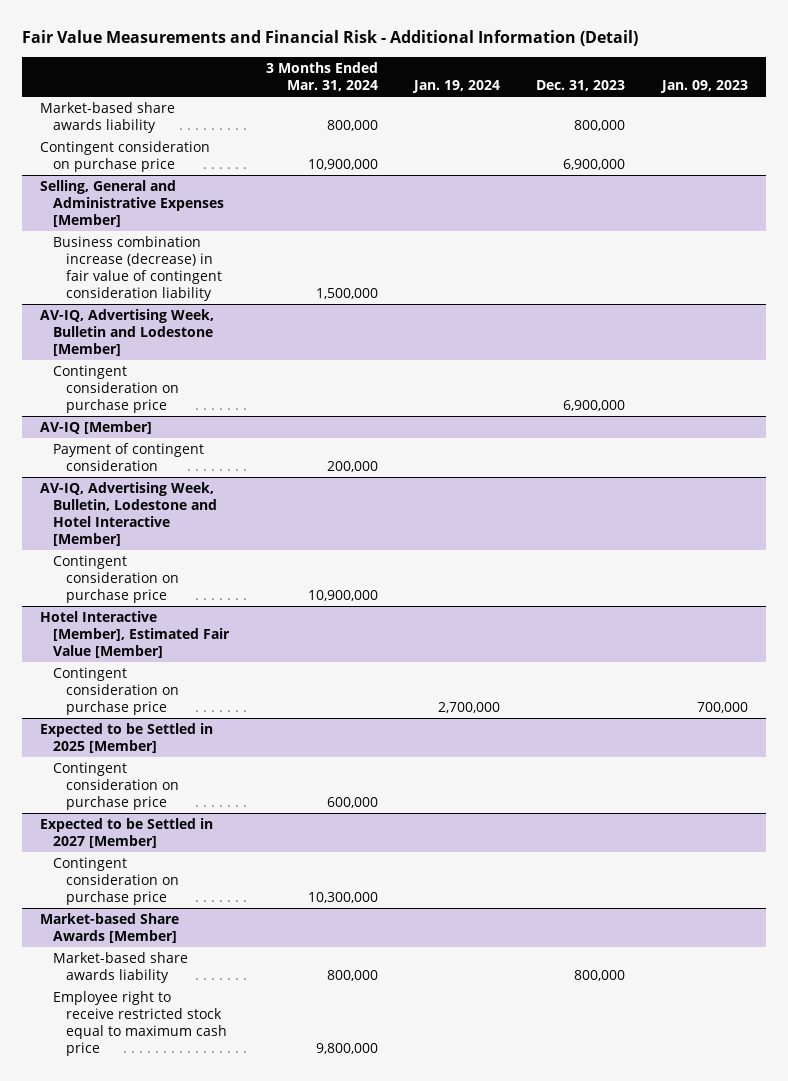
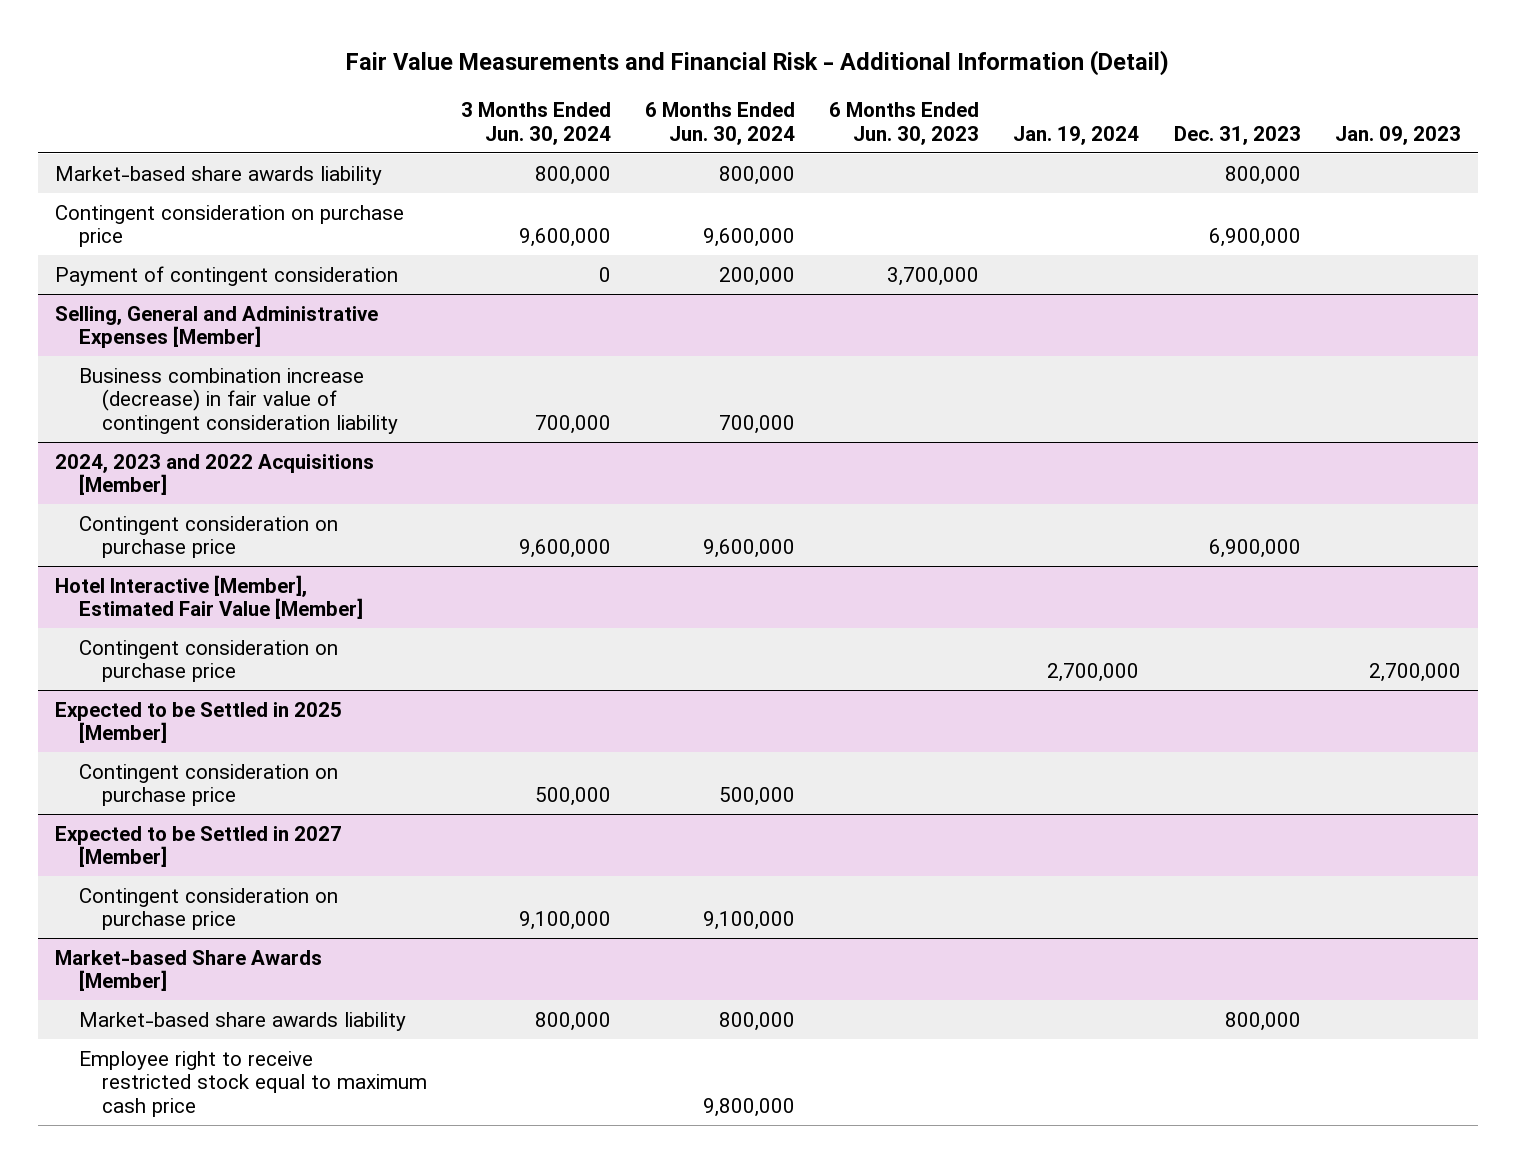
- | 3 Months Ended Mar. 31, 2024 | Jan. 19, 2024 | Dec. 31, 2023 | Jan. 09, 2023
+ | 3 Months Ended Jun. 30, 2024 | 6 Months Ended Jun. 30, 2024 | 6 Months Ended Jun. 30, 2023 | Jan. 19, 2024 | Dec. 31, 2023 | Jan. 09, 2023
+ Payment of contingent consideration | 0 | 200,000 | 3,700,000 | | |
- AV-IQ, Advertising Week, Bulletin and Lodestone [Member]
+ 2024, 2023 and 2022 Acquisitions [Member]
- AV-IQ [Member]
- Payment of contingent consideration | 200,000 | | |
- AV-IQ, Advertising Week, Bulletin, Lodestone and Hotel Interactive [Member]
- Contingent consideration on purchase price | 10,900,000 | | |
@ Hotel Interactive [Member], Estimated Fair Value [Member]
- Contingent consideration on purchase price | | 2,700,000 | | 700,000
+ Contingent consideration on purchase price | | | | 2,700,000 | | 2,700,000

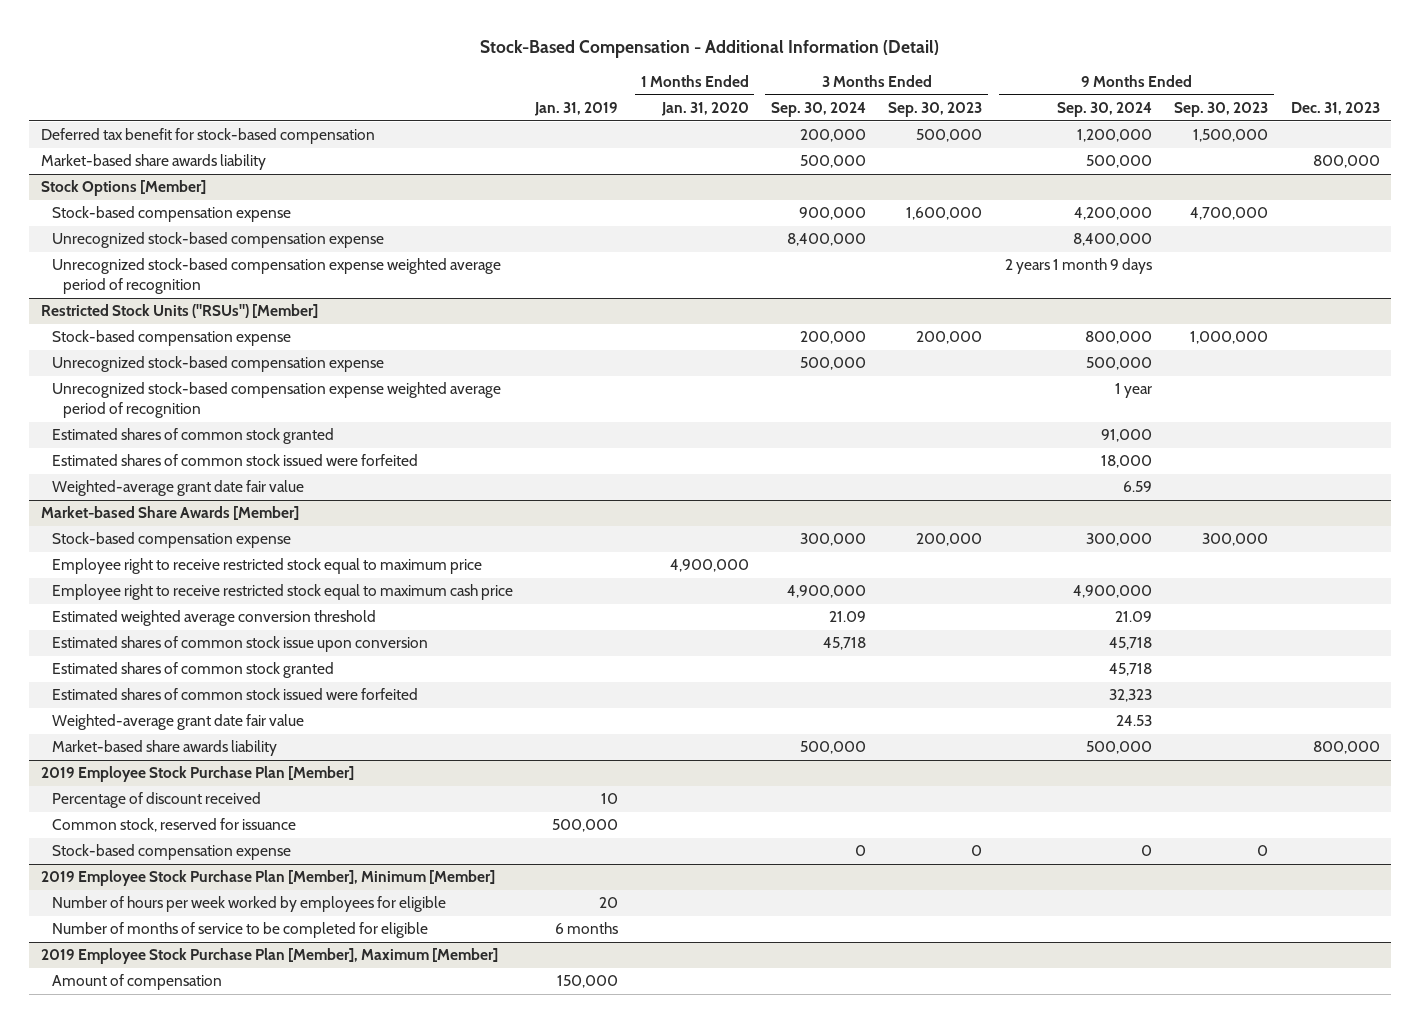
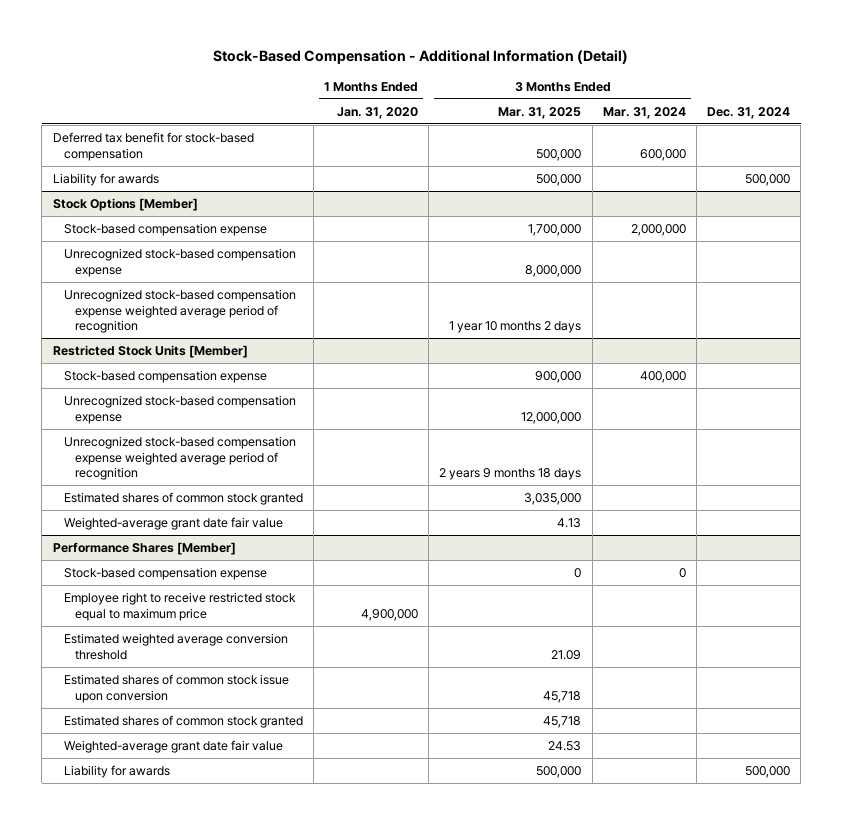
- | Jan. 31, 2019 | 1 Months Ended Jan. 31, 2020 | 3 Months Ended Sep. 30, 2024 | 3 Months Ended Sep. 30, 2023 | 9 Months Ended Sep. 30, 2024 | 9 Months Ended Sep. 30, 2023 | Dec. 31, 2023
+ | 1 Months Ended Jan. 31, 2020 | 3 Months Ended Mar. 31, 2025 | 3 Months Ended Mar. 31, 2024 | Dec. 31, 2024
- Market-based share awards liability | | | 500,000 | | 500,000 | | 800,000
+ Liability for awards | | 500,000 | | 500,000
- Restricted Stock Units ("RSUs") [Member]
+ Restricted Stock Units [Member]
- Estimated shares of common stock issued were forfeited | | | | | 18,000 | |
- Market-based Share Awards [Member]
+ Performance Shares [Member]
- Employee right to receive restricted stock equal to maximum cash price | | | 4,900,000 | | 4,900,000 | |
- Estimated shares of common stock issued were forfeited | | | | | 32,323 | |
- Market-based share awards liability | | | 500,000 | | 500,000 | | 800,000
- 2019 Employee Stock Purchase Plan [Member]
- Percentage of discount received | 10 | | | | | |
- Common stock, reserved for issuance | 500,000 | | | | | |
- Stock-based compensation expense | | | 0 | 0 | 0 | 0 |
- 2019 Employee Stock Purchase Plan [Member], Minimum [Member]
- Number of hours per week worked by employees for eligible | 20 | | | | | |
- Number of months of service to be completed for eligible | 6 months | | | | | |
- 2019 Employee Stock Purchase Plan [Member], Maximum [Member]
- Amount of compensation | 150,000 | | | | | |
+ Liability for awards | | 500,000 | | 500,000

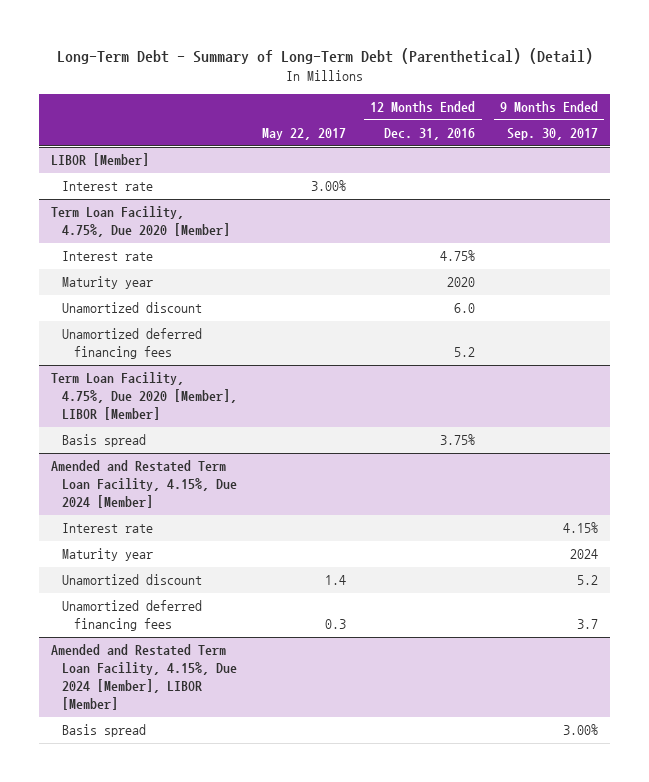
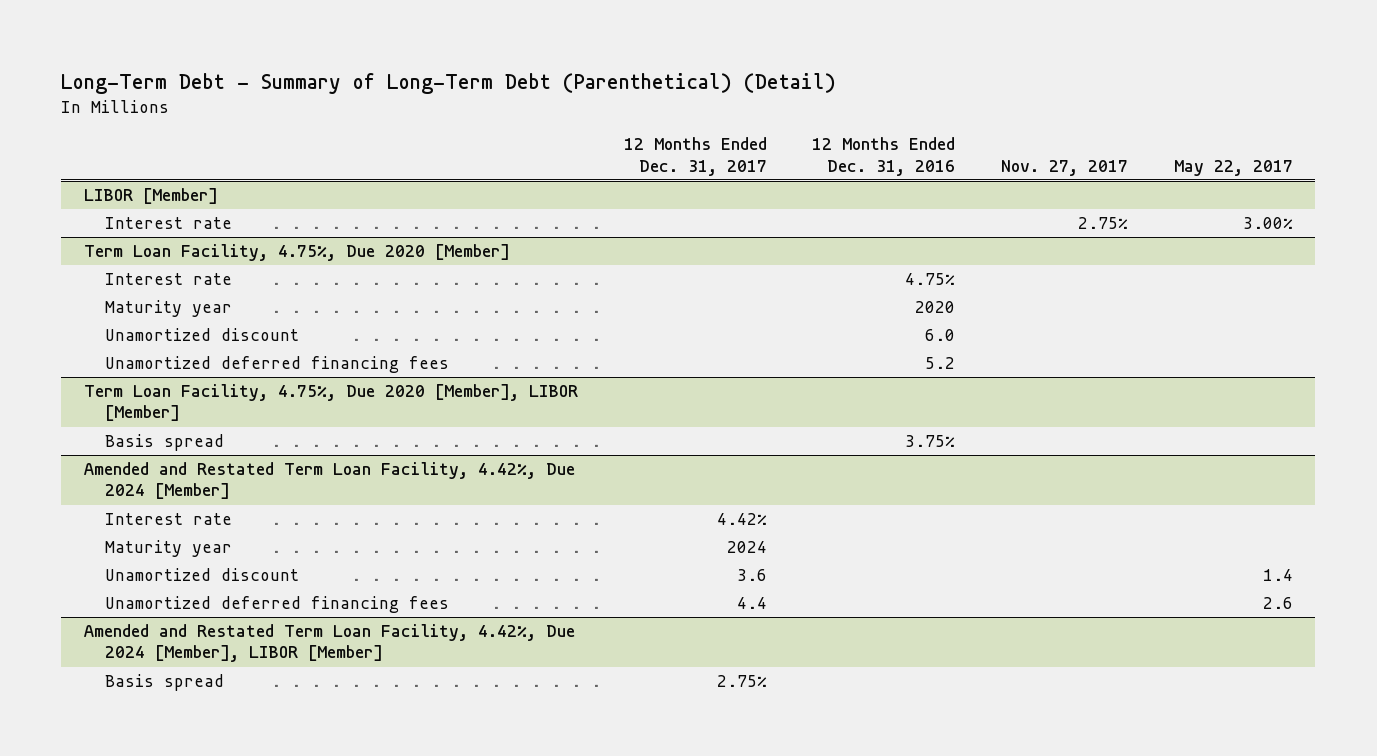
- | May 22, 2017 | 12 Months Ended Dec. 31, 2016 | 9 Months Ended Sep. 30, 2017
+ | 12 Months Ended Dec. 31, 2017 | 12 Months Ended Dec. 31, 2016 | Nov. 27, 2017 | May 22, 2017
- Amended and Restated Term Loan Facility, 4.15%, Due 2024 [Member]
+ Amended and Restated Term Loan Facility, 4.42%, Due 2024 [Member]
- Unamortized deferred financing fees | 0.3 | | 3.7
- Amended and Restated Term Loan Facility, 4.15%, Due 2024 [Member], LIBOR [Member]
+ Unamortized deferred financing fees | 4.4 | | | 2.6
+ Amended and Restated Term Loan Facility, 4.42%, Due 2024 [Member], LIBOR [Member]

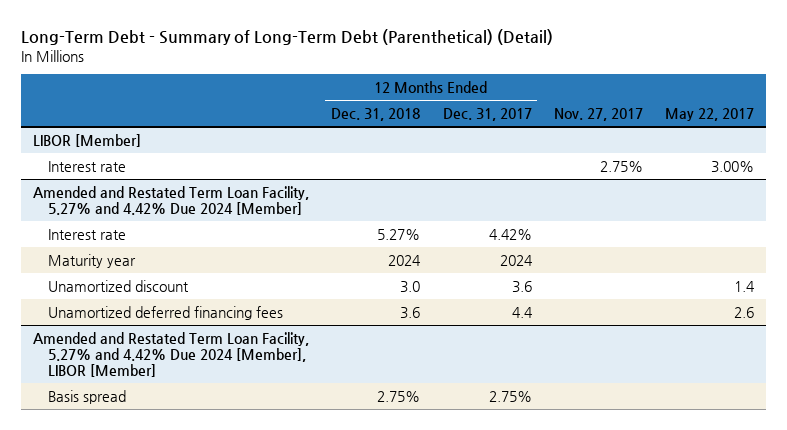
- | 12 Months Ended Dec. 31, 2017 | 12 Months Ended Dec. 31, 2016 | Nov. 27, 2017 | May 22, 2017
+ | 12 Months Ended Dec. 31, 2018 | 12 Months Ended Dec. 31, 2017 | Nov. 27, 2017 | May 22, 2017
- Term Loan Facility, 4.75%, Due 2020 [Member]
- Interest rate | | 4.75% | |
- Maturity year | | 2020 | |
- Unamortized discount | | 6.0 | |
- Unamortized deferred financing fees | | 5.2 | |
- Term Loan Facility, 4.75%, Due 2020 [Member], LIBOR [Member]
- Basis spread | | 3.75% | |
- Amended and Restated Term Loan Facility, 4.42%, Due 2024 [Member]
+ Amended and Restated Term Loan Facility, 5.27% and 4.42% Due 2024 [Member]
- Amended and Restated Term Loan Facility, 4.42%, Due 2024 [Member], LIBOR [Member]
+ Amended and Restated Term Loan Facility, 5.27% and 4.42% Due 2024 [Member], LIBOR [Member]

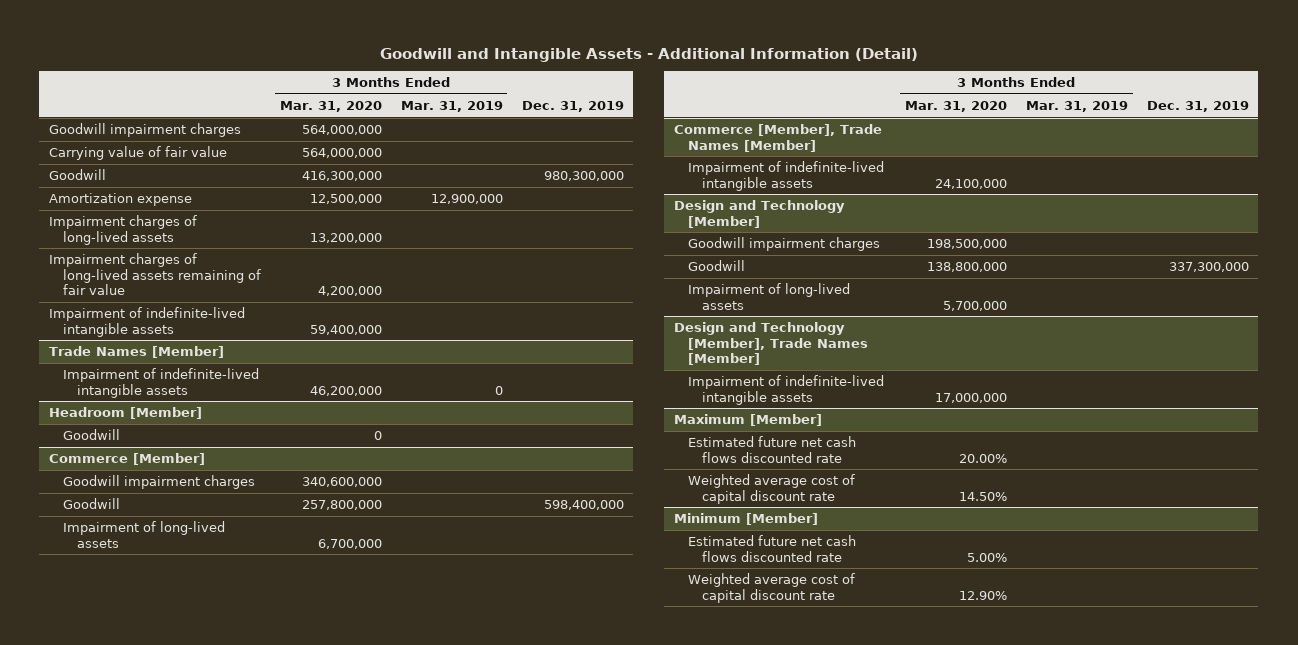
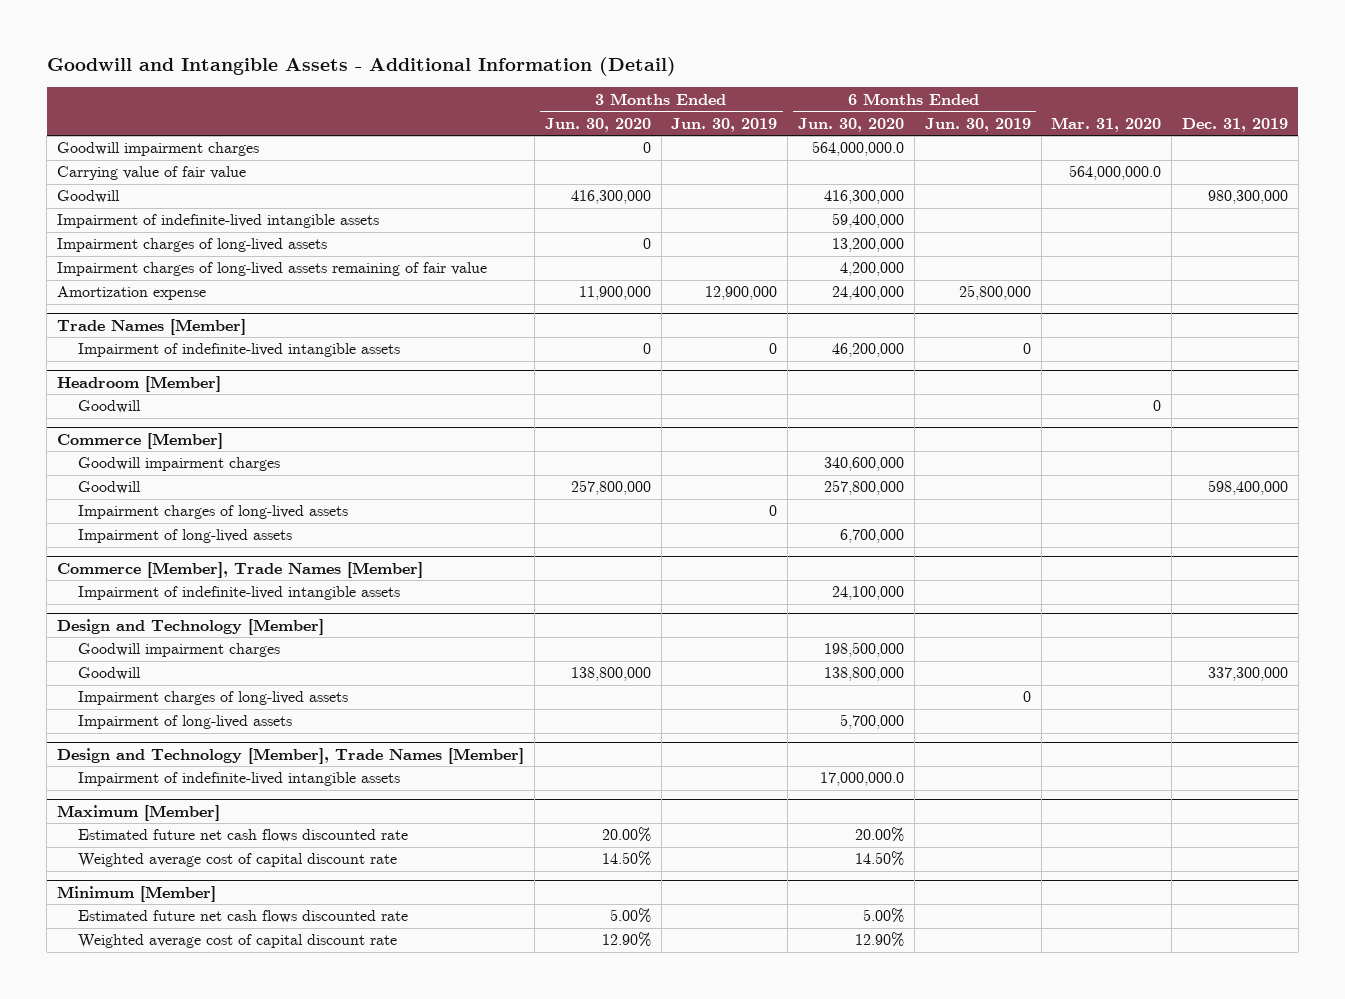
- | 3 Months Ended Mar. 31, 2020 | 3 Months Ended Mar. 31, 2019 | Dec. 31, 2019
+ | 3 Months Ended Jun. 30, 2020 | 3 Months Ended Jun. 30, 2019 | 6 Months Ended Jun. 30, 2020 | 6 Months Ended Jun. 30, 2019 | Mar. 31, 2020 | Dec. 31, 2019
moved up: Impairment of indefinite-lived intangible assets | | | 59,400,000 | | |
moved down: Amortization expense | 11,900,000 | 12,900,000 | 24,400,000 | 25,800,000 | |
@ Commerce [Member]
+ Impairment charges of long-lived assets | | 0 | | | |
@ Design and Technology [Member]
+ Impairment charges of long-lived assets | | | | 0 | |

